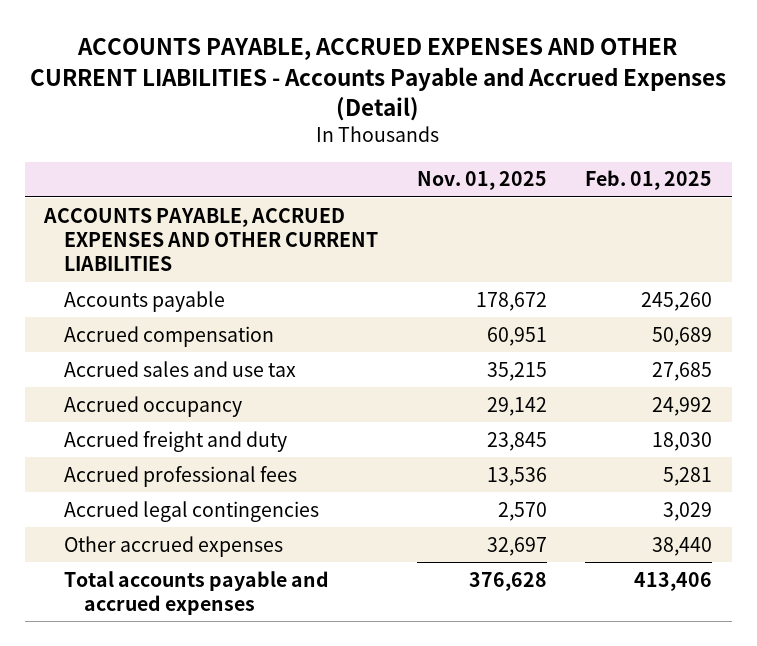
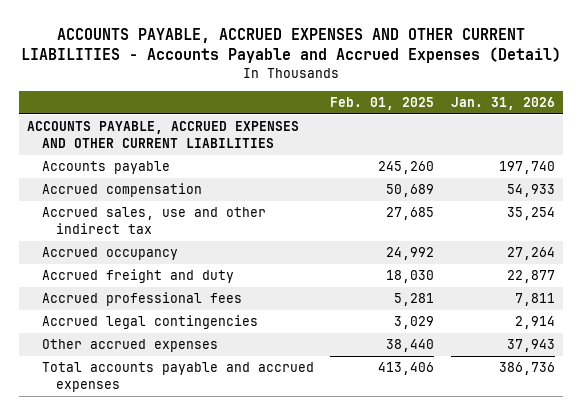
- | Nov. 01, 2025 | Feb. 01, 2025
+ | Feb. 01, 2025 | Jan. 31, 2026
- Accrued sales and use tax | 35,215 | 27,685
+ Accrued sales, use and other indirect tax | 27,685 | 35,254

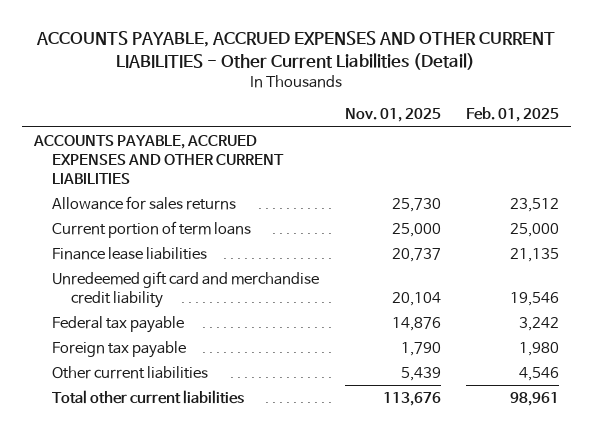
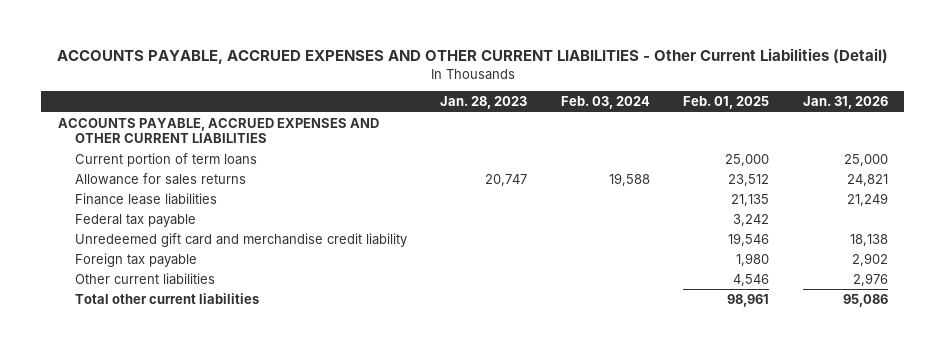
- | Nov. 01, 2025 | Feb. 01, 2025
+ | Jan. 28, 2023 | Feb. 03, 2024 | Feb. 01, 2025 | Jan. 31, 2026
moved down: Allowance for sales returns | 20,747 | 19,588 | 23,512 | 24,821
moved down: Unredeemed gift card and merchandise credit liability | | | 19,546 | 18,138

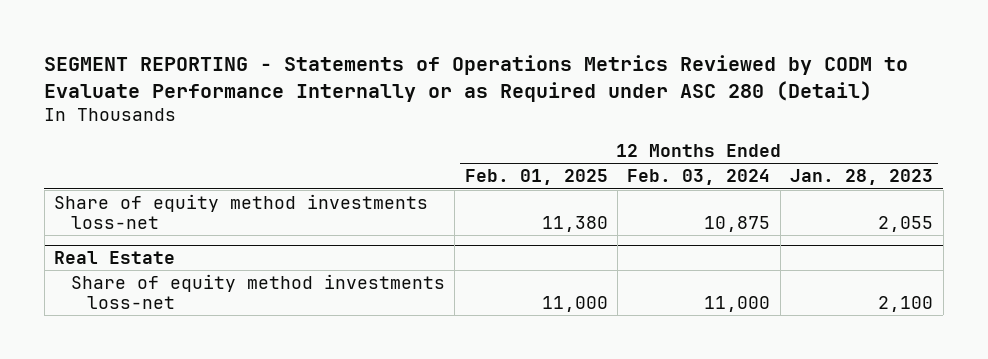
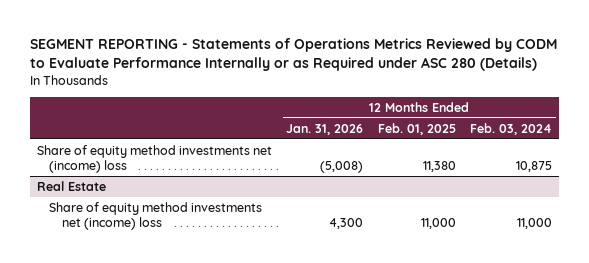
- SEGMENT REPORTING - Statements of Operations Metrics Reviewed by CODM to Evaluate Performance Internally or as Required under ASC 280 (Detail)
+ SEGMENT REPORTING - Statements of Operations Metrics Reviewed by CODM to Evaluate Performance Internally or as Required under ASC 280 (Details)
- | 12 Months Ended Feb. 01, 2025 | 12 Months Ended Feb. 03, 2024 | 12 Months Ended Jan. 28, 2023
+ | 12 Months Ended Jan. 31, 2026 | 12 Months Ended Feb. 01, 2025 | 12 Months Ended Feb. 03, 2024
- Share of equity method investments loss-net | 11,380 | 10,875 | 2,055
+ Share of equity method investments net (income) loss | (5,008) | 11,380 | 10,875
@ Real Estate
- Share of equity method investments loss-net | 11,000 | 11,000 | 2,100
+ Share of equity method investments net (income) loss | 4,300 | 11,000 | 11,000

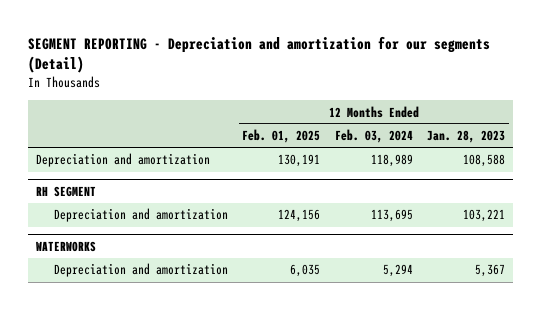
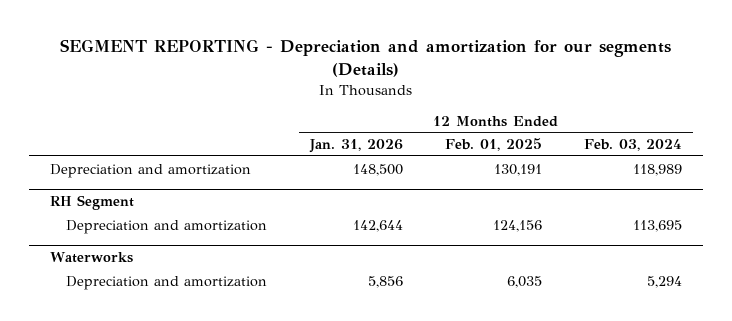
- SEGMENT REPORTING - Depreciation and amortization for our segments (Detail)
+ SEGMENT REPORTING - Depreciation and amortization for our segments (Details)
- | 12 Months Ended Feb. 01, 2025 | 12 Months Ended Feb. 03, 2024 | 12 Months Ended Jan. 28, 2023
+ | 12 Months Ended Jan. 31, 2026 | 12 Months Ended Feb. 01, 2025 | 12 Months Ended Feb. 03, 2024
- RH SEGMENT
+ RH Segment
- WATERWORKS
+ Waterworks

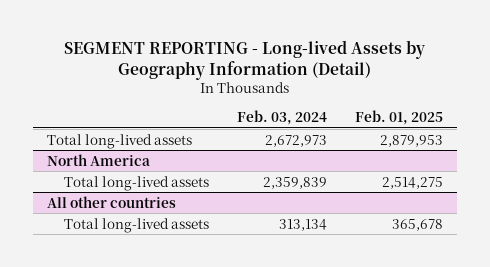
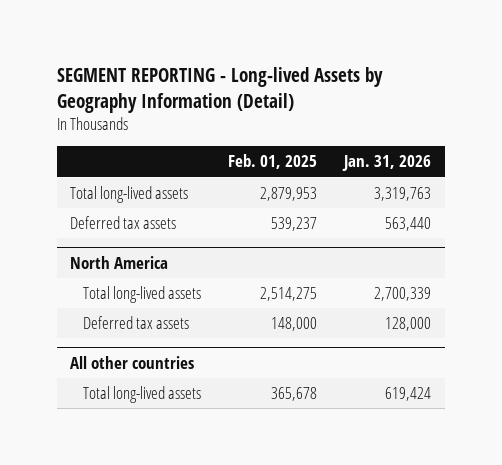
- | Feb. 03, 2024 | Feb. 01, 2025
+ | Feb. 01, 2025 | Jan. 31, 2026
+ Deferred tax assets | 539,237 | 563,440
@ North America
+ Deferred tax assets | 148,000 | 128,000

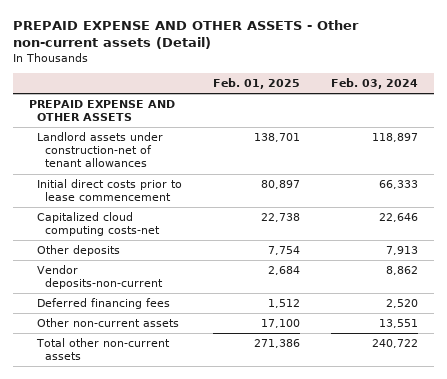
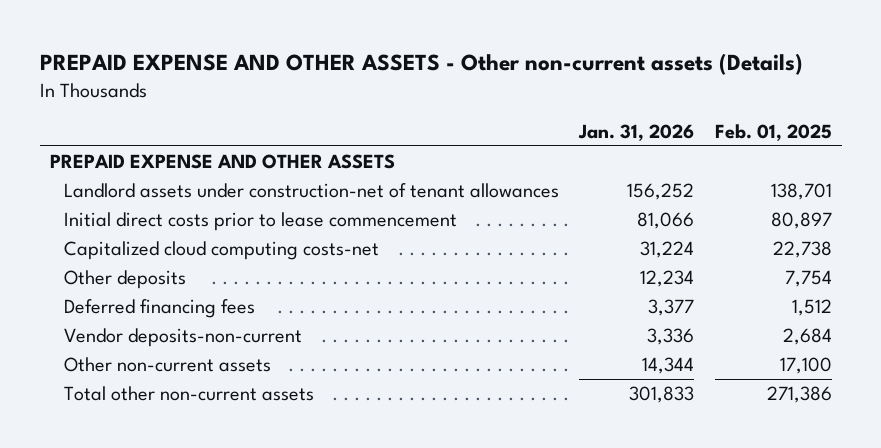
- PREPAID EXPENSE AND OTHER ASSETS - Other non-current assets (Detail)
+ PREPAID EXPENSE AND OTHER ASSETS - Other non-current assets (Details)
- | Feb. 01, 2025 | Feb. 03, 2024
+ | Jan. 31, 2026 | Feb. 01, 2025
moved down: Vendor deposits-non-current | 3,336 | 2,684

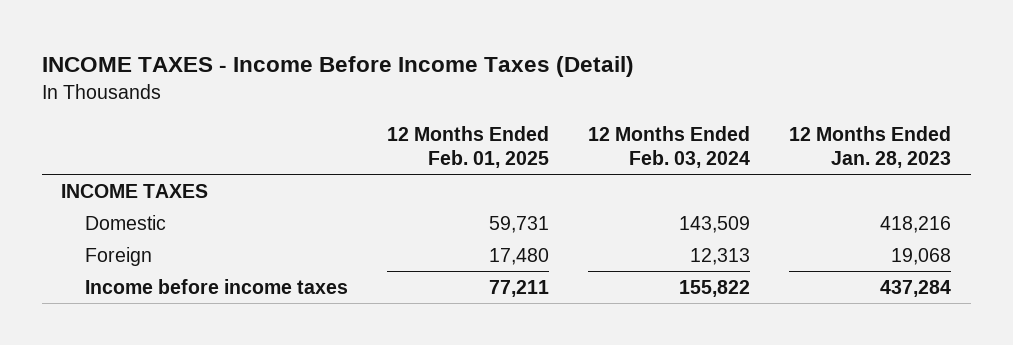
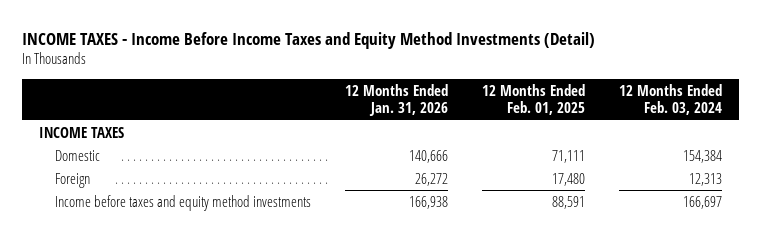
- INCOME TAXES - Income Before Income Taxes (Detail)
+ INCOME TAXES - Income Before Income Taxes and Equity Method Investments (Detail)
- | 12 Months Ended Feb. 01, 2025 | 12 Months Ended Feb. 03, 2024 | 12 Months Ended Jan. 28, 2023
+ | 12 Months Ended Jan. 31, 2026 | 12 Months Ended Feb. 01, 2025 | 12 Months Ended Feb. 03, 2024
- Domestic | 59,731 | 143,509 | 418,216
+ Domestic | 140,666 | 71,111 | 154,384
- Income before income taxes | 77,211 | 155,822 | 437,284
+ Income before taxes and equity method investments | 166,938 | 88,591 | 166,697

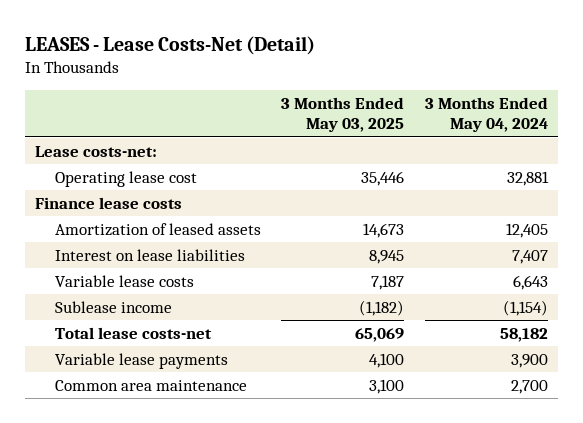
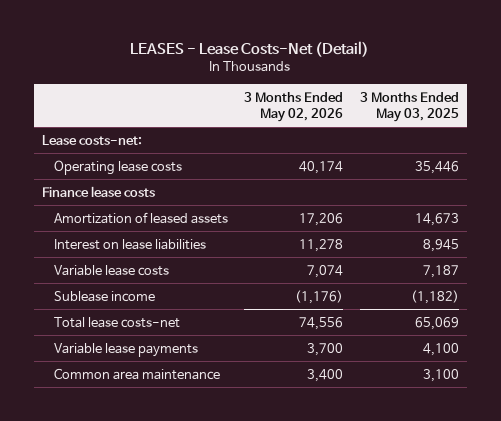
- | 3 Months Ended May 03, 2025 | 3 Months Ended May 04, 2024
+ | 3 Months Ended May 02, 2026 | 3 Months Ended May 03, 2025
- Operating lease cost | 35,446 | 32,881
+ Operating lease costs | 40,174 | 35,446

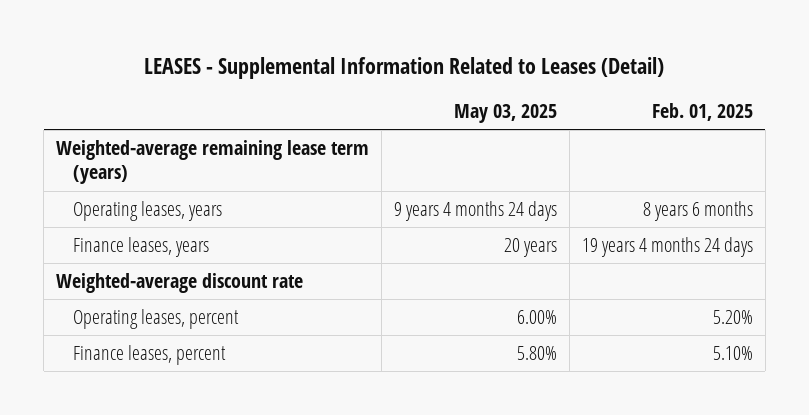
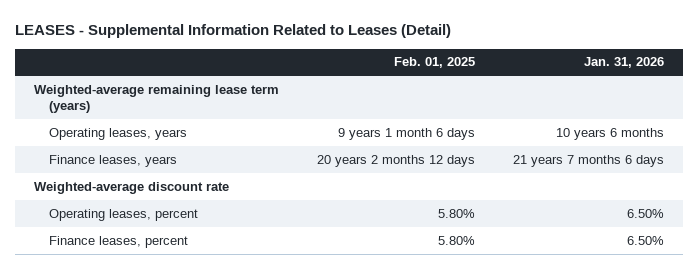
- | May 03, 2025 | Feb. 01, 2025
+ | Feb. 01, 2025 | Jan. 31, 2026
- Operating leases, years | 9 years 4 months 24 days | 8 years 6 months
- Finance leases, years | 20 years | 19 years 4 months 24 days
+ Operating leases, years | 9 years 1 month 6 days | 10 years 6 months
+ Finance leases, years | 20 years 2 months 12 days | 21 years 7 months 6 days
- Operating leases, percent | 6.00% | 5.20%
- Finance leases, percent | 5.80% | 5.10%
+ Operating leases, percent | 5.80% | 6.50%
+ Finance leases, percent | 5.80% | 6.50%

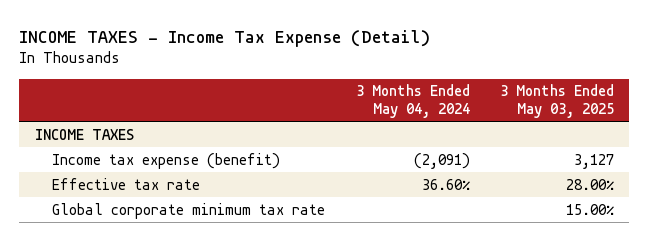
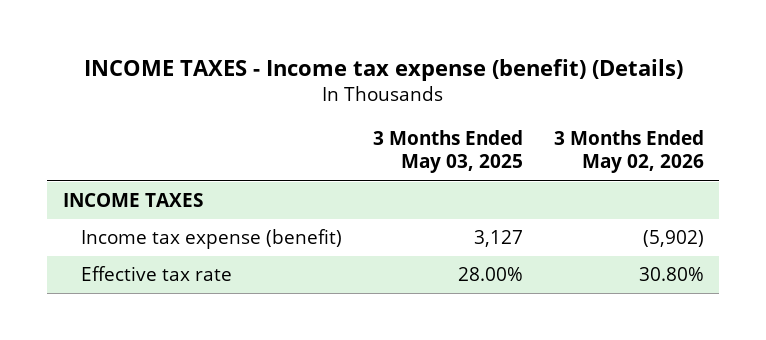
- INCOME TAXES - Income Tax Expense (Detail)
+ INCOME TAXES - Income tax expense (benefit) (Details)
- | 3 Months Ended May 04, 2024 | 3 Months Ended May 03, 2025
+ | 3 Months Ended May 03, 2025 | 3 Months Ended May 02, 2026
- Global corporate minimum tax rate | | 15.00%

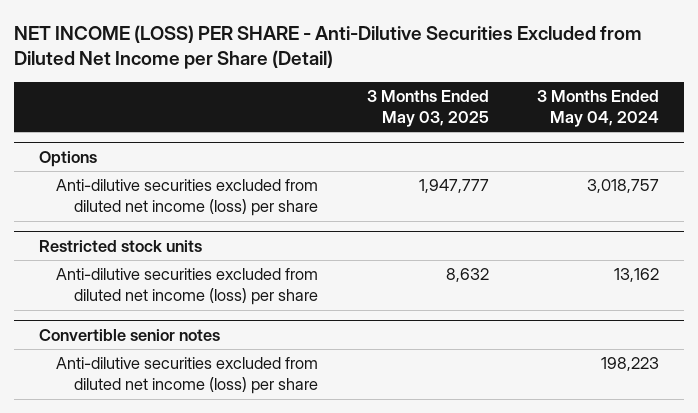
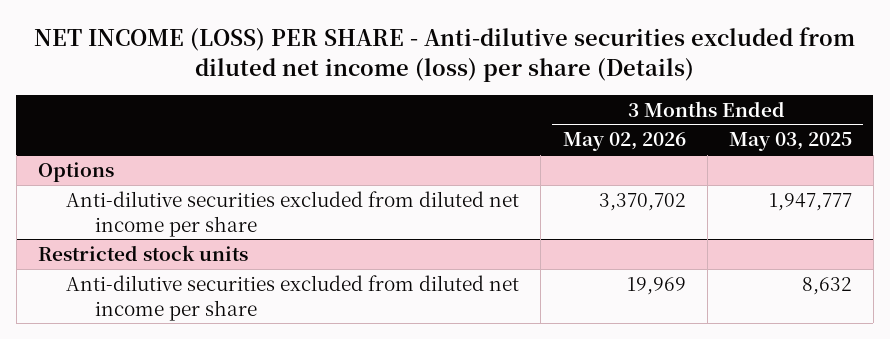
- NET INCOME (LOSS) PER SHARE - Anti-Dilutive Securities Excluded from Diluted Net Income per Share (Detail)
+ NET INCOME (LOSS) PER SHARE - Anti-dilutive securities excluded from diluted net income (loss) per share (Details)
- | 3 Months Ended May 03, 2025 | 3 Months Ended May 04, 2024
+ | 3 Months Ended May 02, 2026 | 3 Months Ended May 03, 2025
@ Options
- Anti-dilutive securities excluded from diluted net income (loss) per share | 1,947,777 | 3,018,757
+ Anti-dilutive securities excluded from diluted net income per share | 3,370,702 | 1,947,777
@ Restricted stock units
- Anti-dilutive securities excluded from diluted net income (loss) per share | 8,632 | 13,162
- Convertible senior notes
- Anti-dilutive securities excluded from diluted net income (loss) per share | | 198,223
@ Restricted stock units
+ Anti-dilutive securities excluded from diluted net income per share | 19,969 | 8,632

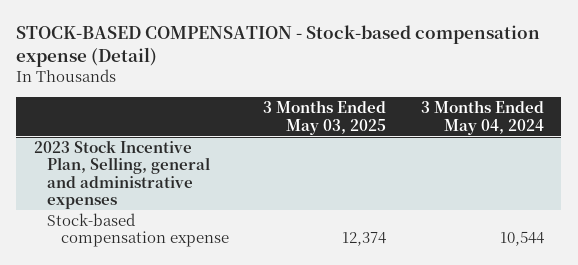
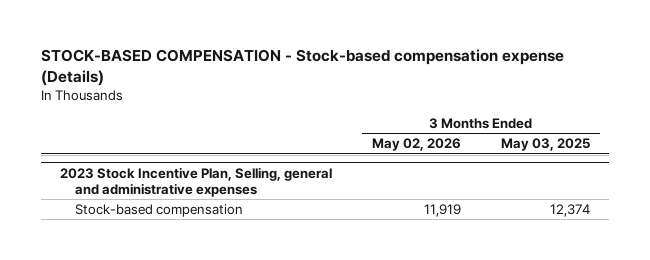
- STOCK-BASED COMPENSATION - Stock-based compensation expense (Detail)
+ STOCK-BASED COMPENSATION - Stock-based compensation expense (Details)
- | 3 Months Ended May 03, 2025 | 3 Months Ended May 04, 2024
+ | 3 Months Ended May 02, 2026 | 3 Months Ended May 03, 2025
@ 2023 Stock Incentive Plan, Selling, general and administrative expenses
- Stock-based compensation expense | 12,374 | 10,544
+ Stock-based compensation | 11,919 | 12,374

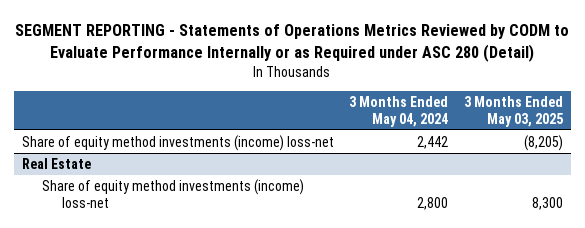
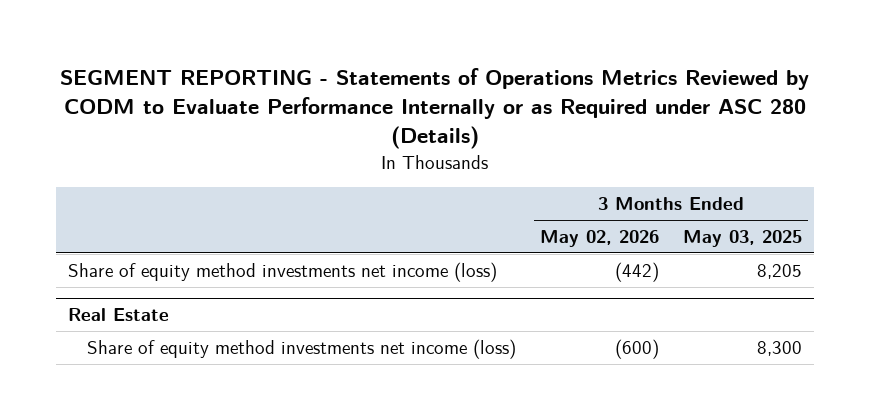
- SEGMENT REPORTING - Statements of Operations Metrics Reviewed by CODM to Evaluate Performance Internally or as Required under ASC 280 (Detail)
+ SEGMENT REPORTING - Statements of Operations Metrics Reviewed by CODM to Evaluate Performance Internally or as Required under ASC 280 (Details)
- | 3 Months Ended May 04, 2024 | 3 Months Ended May 03, 2025
+ | 3 Months Ended May 02, 2026 | 3 Months Ended May 03, 2025
- Share of equity method investments (income) loss-net | 2,442 | (8,205)
+ Share of equity method investments net income (loss) | (442) | 8,205
@ Real Estate
- Share of equity method investments (income) loss-net | 2,800 | 8,300
+ Share of equity method investments net income (loss) | (600) | 8,300

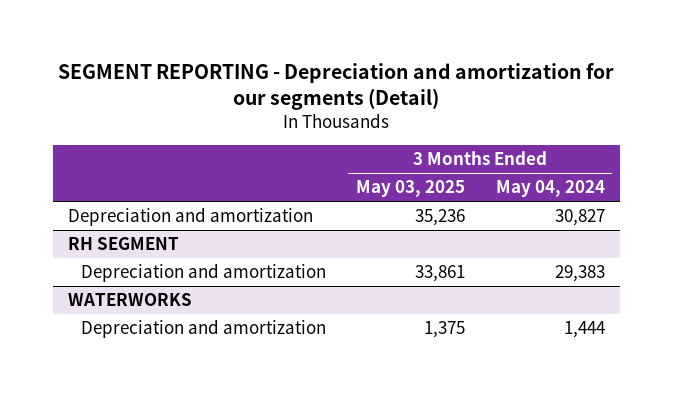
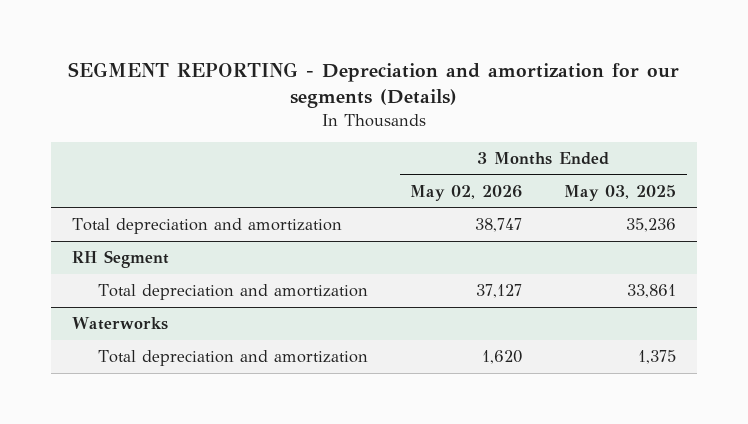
- SEGMENT REPORTING - Depreciation and amortization for our segments (Detail)
+ SEGMENT REPORTING - Depreciation and amortization for our segments (Details)
- | 3 Months Ended May 03, 2025 | 3 Months Ended May 04, 2024
+ | 3 Months Ended May 02, 2026 | 3 Months Ended May 03, 2025
- Depreciation and amortization | 35,236 | 30,827
- RH SEGMENT
- Depreciation and amortization | 33,861 | 29,383
- WATERWORKS
- Depreciation and amortization | 1,375 | 1,444
+ Total depreciation and amortization | 38,747 | 35,236
+ RH Segment
+ Total depreciation and amortization | 37,127 | 33,861
+ Waterworks
+ Total depreciation and amortization | 1,620 | 1,375

